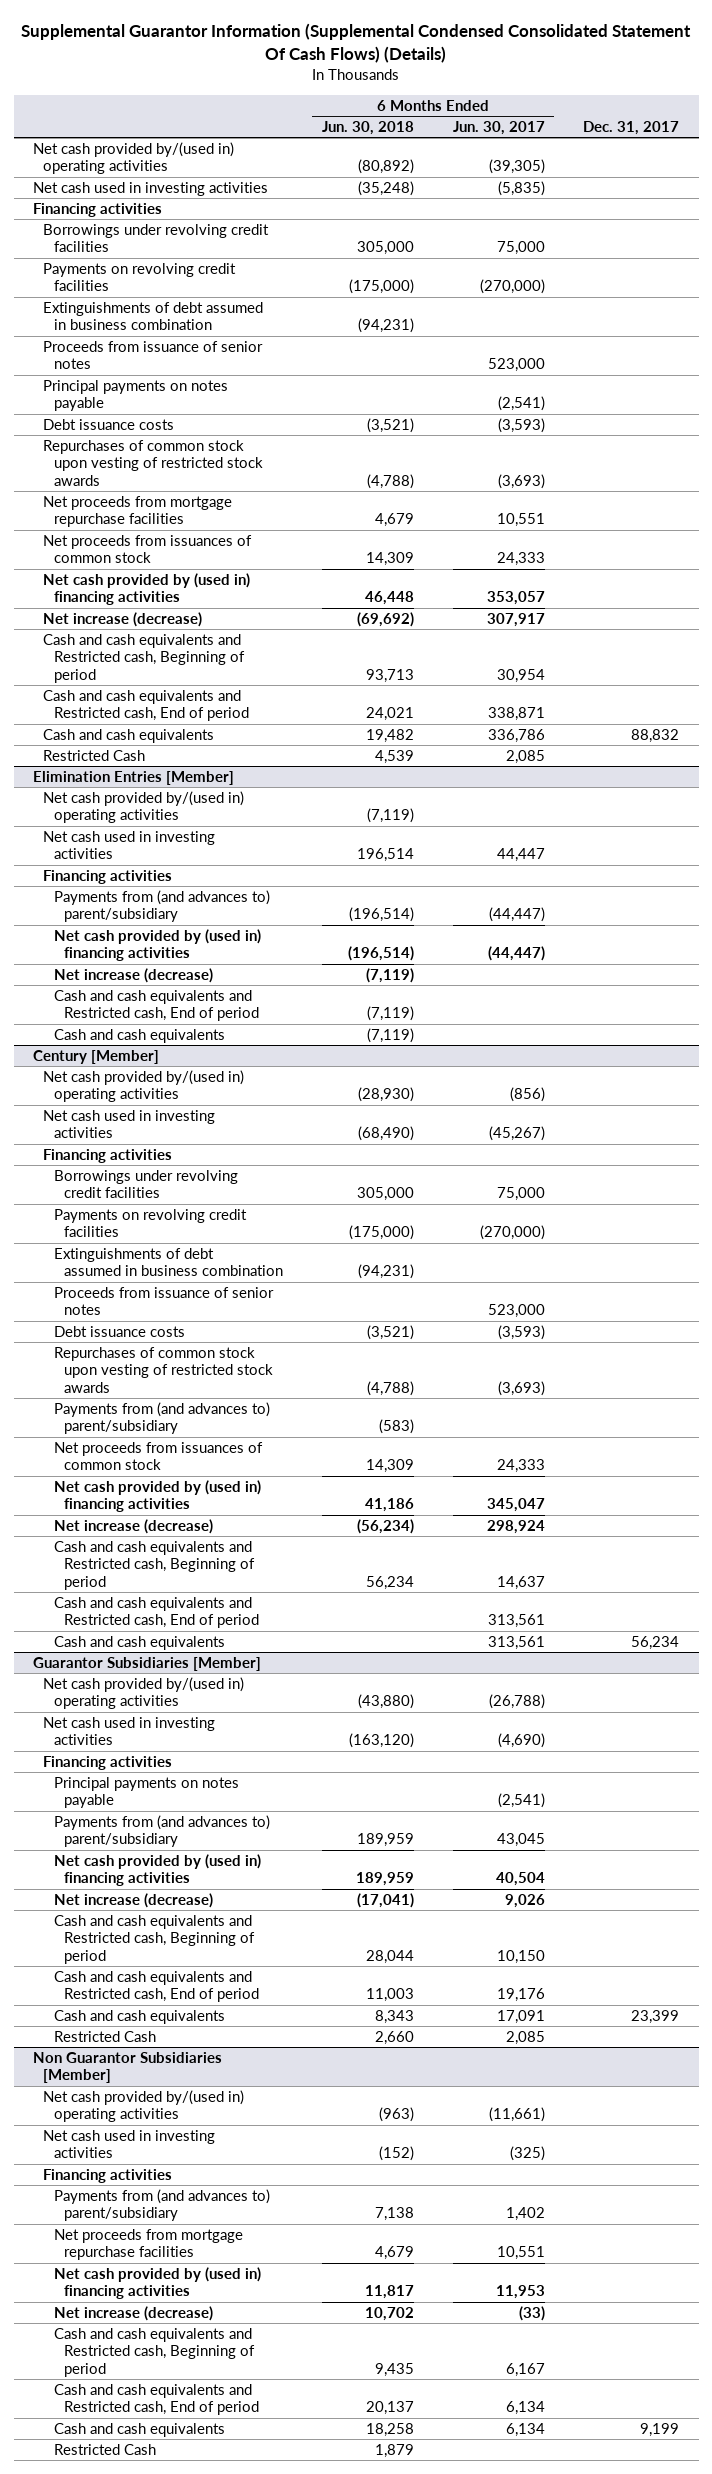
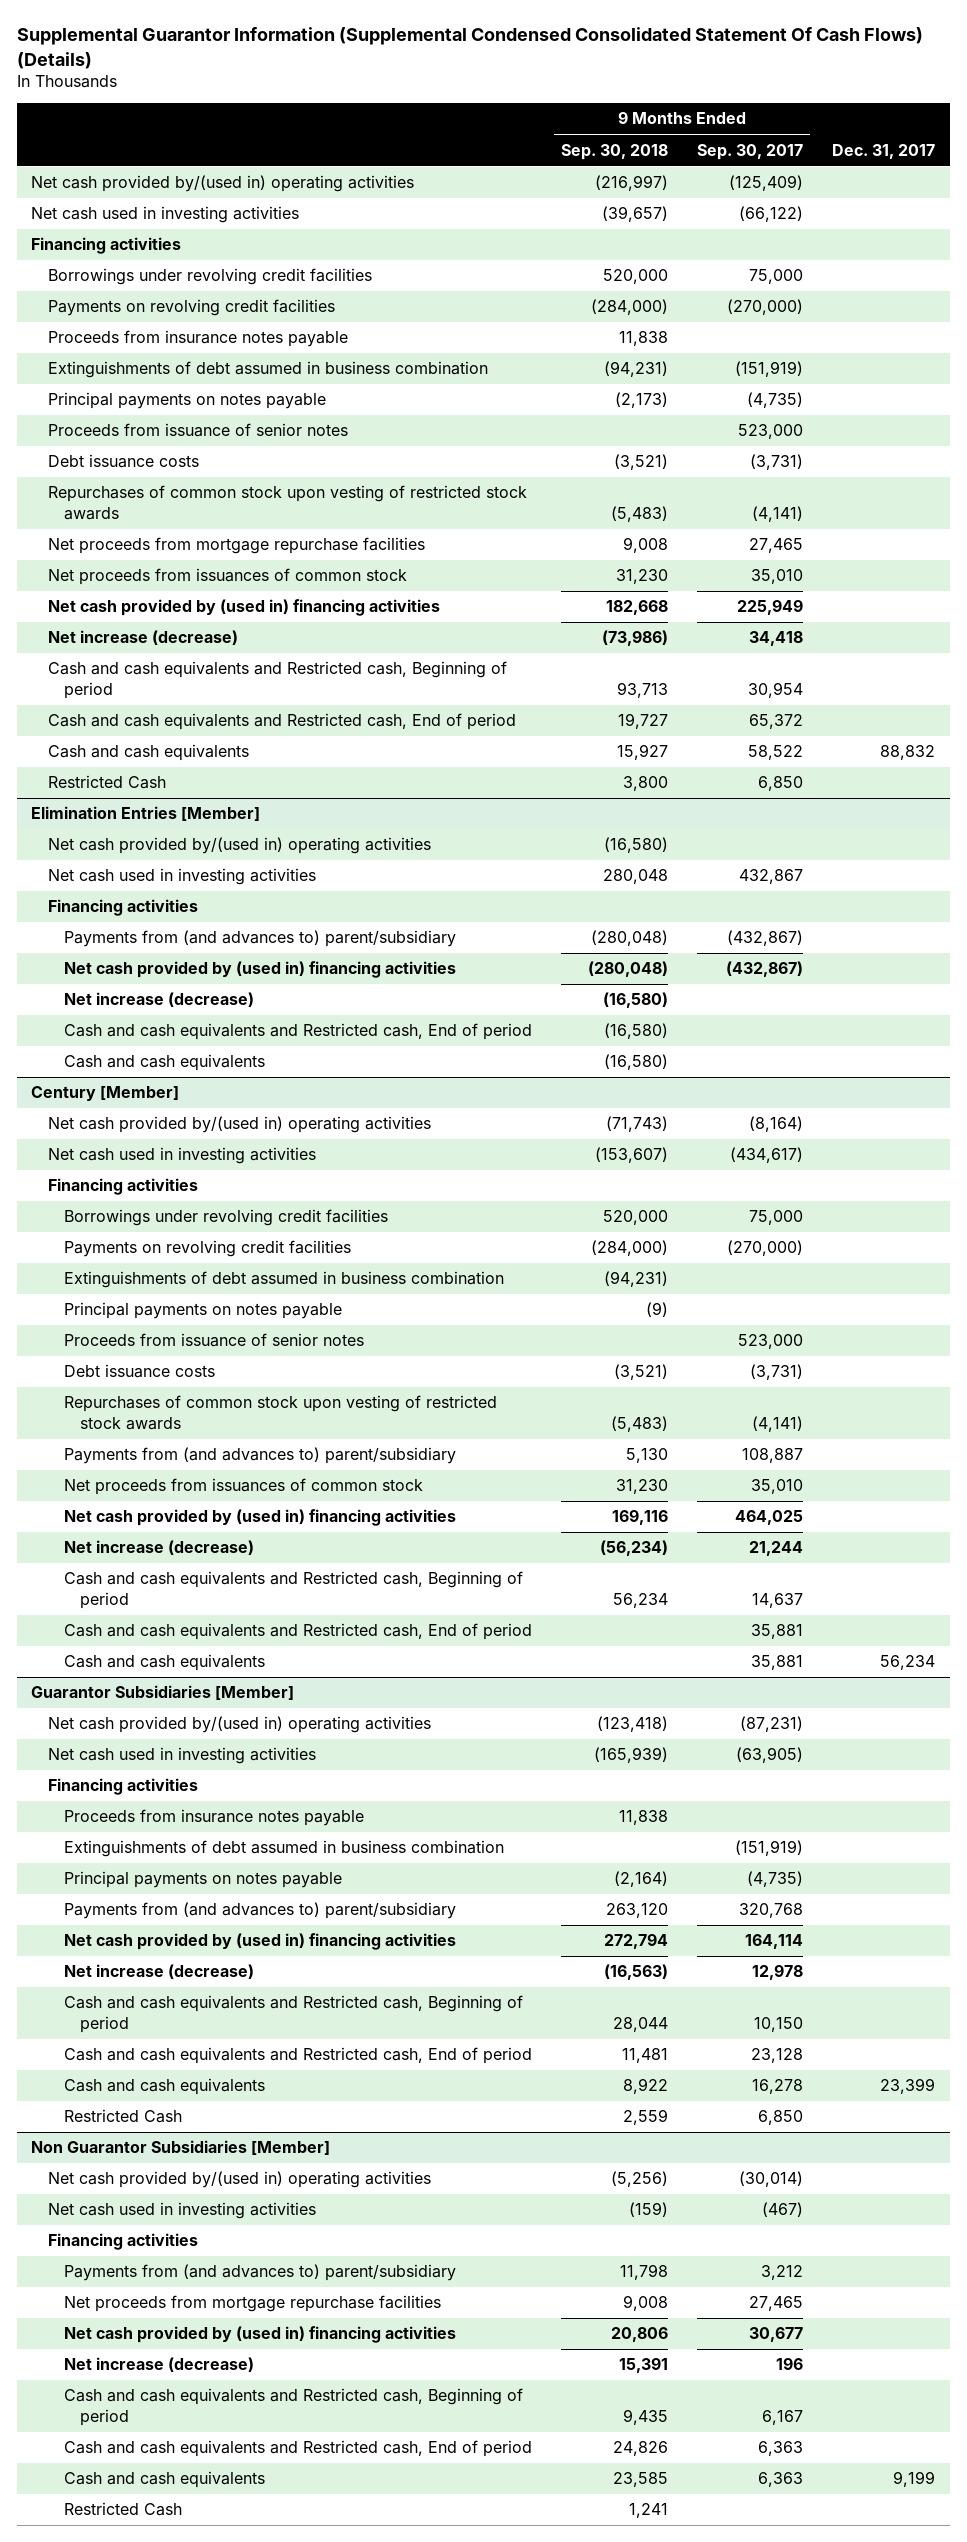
- | 6 Months Ended Jun. 30, 2018 | 6 Months Ended Jun. 30, 2017 | Dec. 31, 2017
+ | 9 Months Ended Sep. 30, 2018 | 9 Months Ended Sep. 30, 2017 | Dec. 31, 2017
+ Proceeds from insurance notes payable | 11,838 | |
moved down: Proceeds from issuance of senior notes | | 523,000 |
@ Century [Member]
+ Principal payments on notes payable | (9) | |
@ Guarantor Subsidiaries [Member]
+ Proceeds from insurance notes payable | 11,838 | |
+ Extinguishments of debt assumed in business combination | | (151,919) |

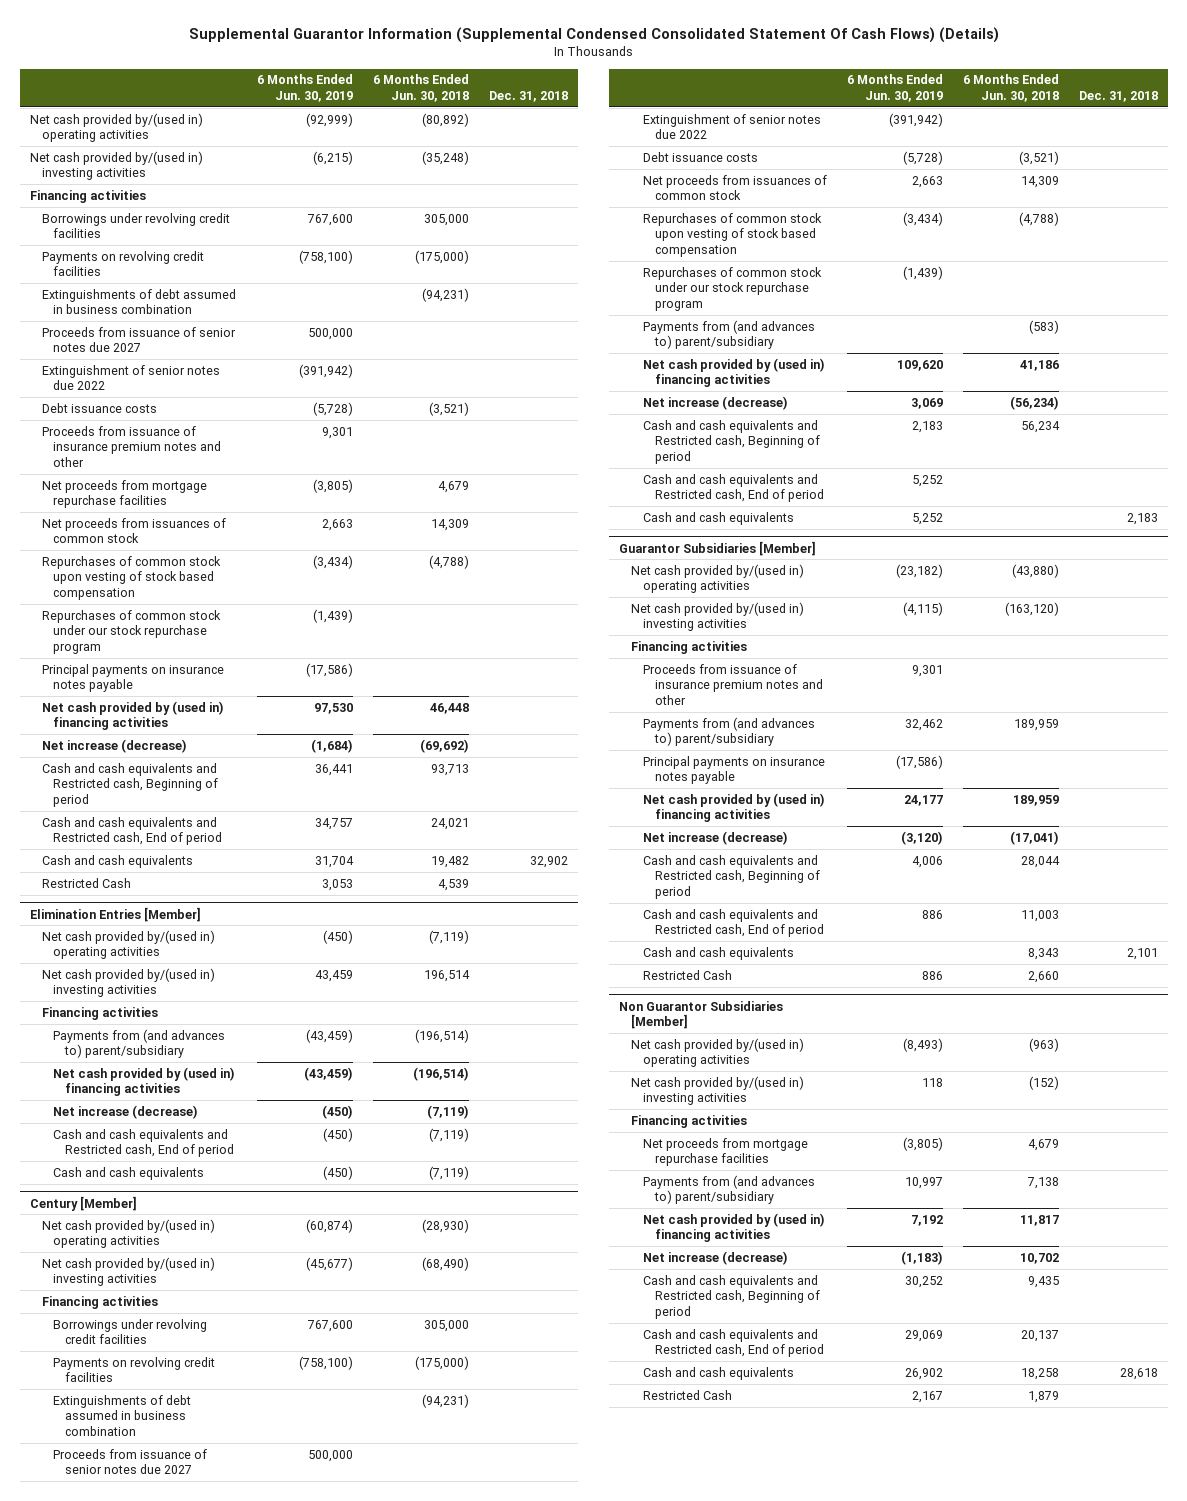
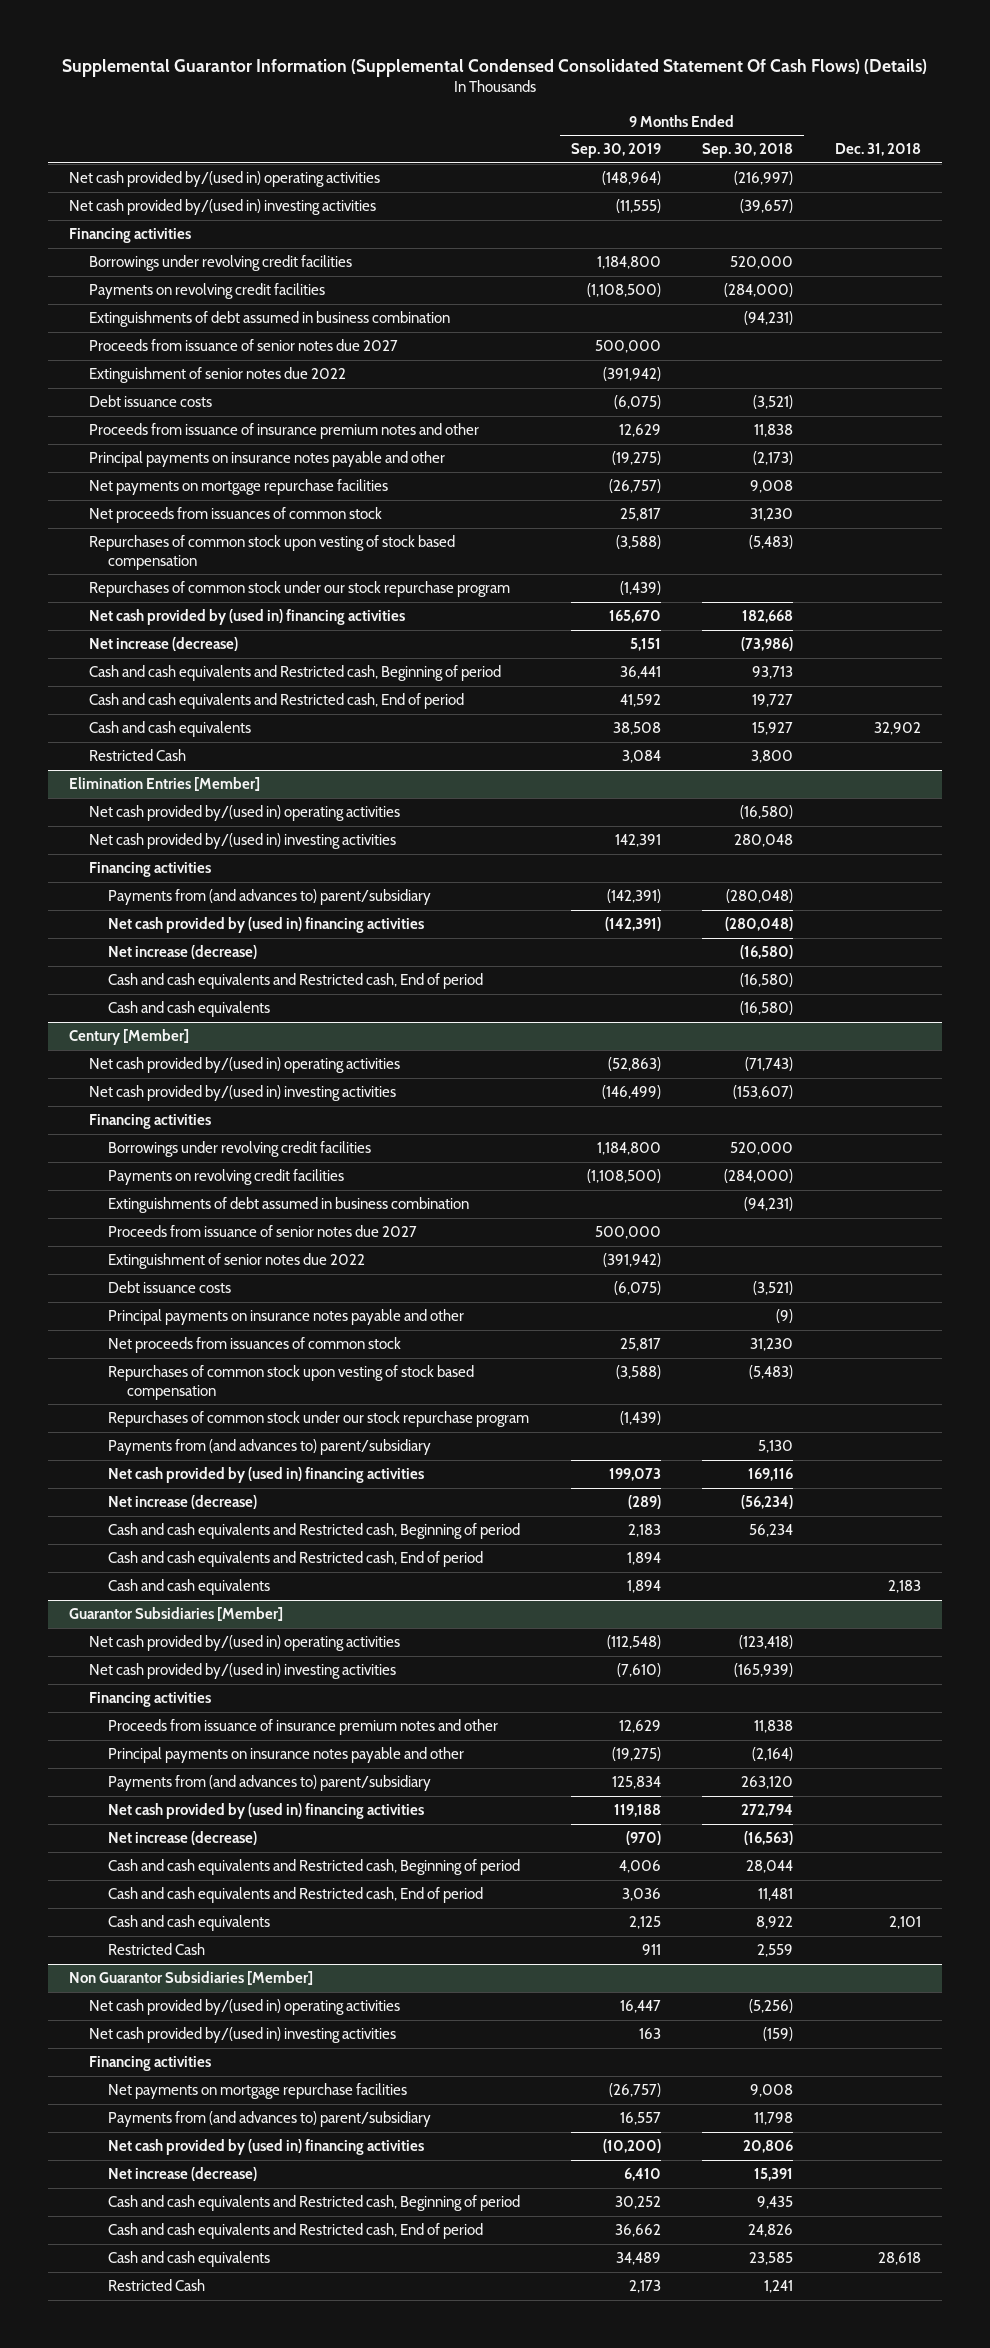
- | 6 Months Ended Jun. 30, 2019 | 6 Months Ended Jun. 30, 2018 | Dec. 31, 2018
+ | 9 Months Ended Sep. 30, 2019 | 9 Months Ended Sep. 30, 2018 | Dec. 31, 2018
- Net proceeds from mortgage repurchase facilities | (3,805) | 4,679 |
+ Principal payments on insurance notes payable and other | (19,275) | (2,173) |
+ Net payments on mortgage repurchase facilities | (26,757) | 9,008 |
- Principal payments on insurance notes payable | (17,586) | |
@ Century [Member]
+ Principal payments on insurance notes payable and other | | (9) |
@ Guarantor Subsidiaries [Member]
+ Principal payments on insurance notes payable and other | (19,275) | (2,164) |
- Principal payments on insurance notes payable | (17,586) | |
@ Non Guarantor Subsidiaries [Member]
- Net proceeds from mortgage repurchase facilities | (3,805) | 4,679 |
+ Net payments on mortgage repurchase facilities | (26,757) | 9,008 |

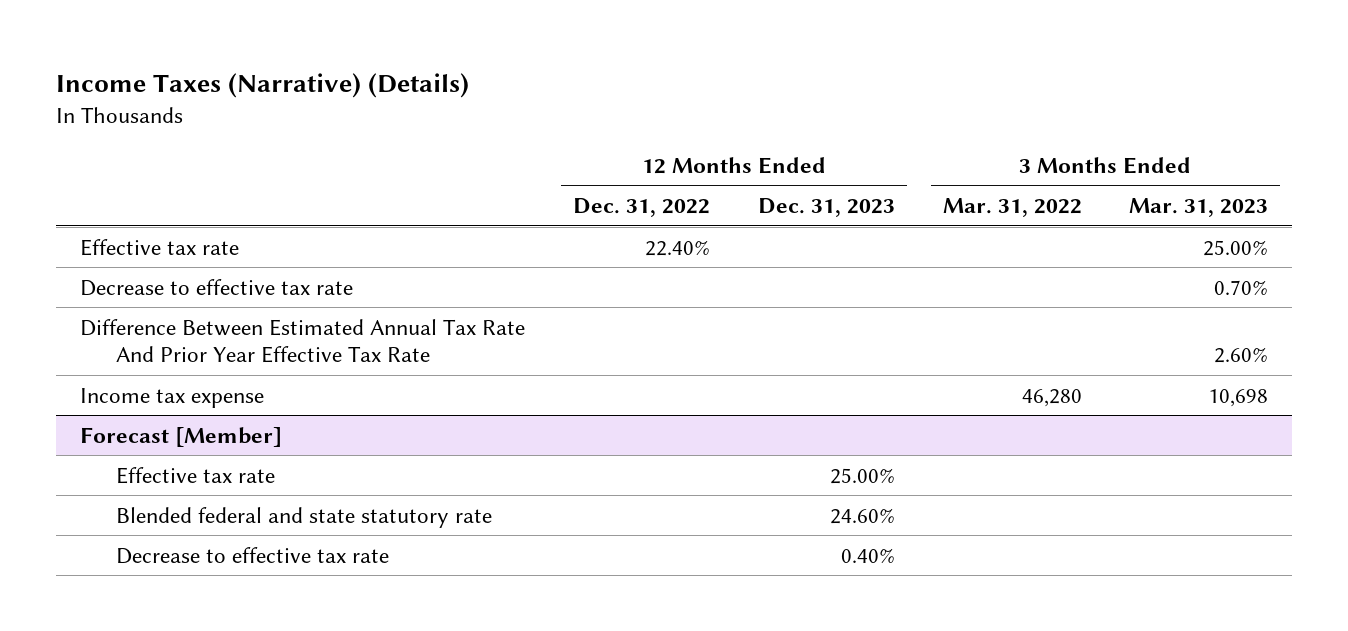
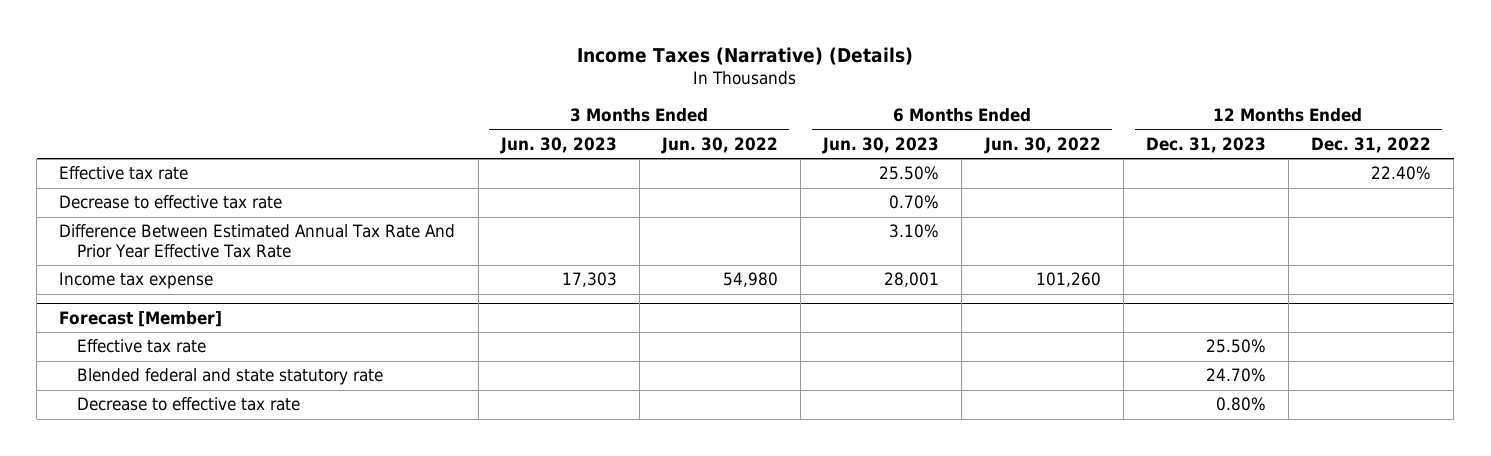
- | 12 Months Ended Dec. 31, 2022 | 12 Months Ended Dec. 31, 2023 | 3 Months Ended Mar. 31, 2022 | 3 Months Ended Mar. 31, 2023
+ | 3 Months Ended Jun. 30, 2023 | 3 Months Ended Jun. 30, 2022 | 6 Months Ended Jun. 30, 2023 | 6 Months Ended Jun. 30, 2022 | 12 Months Ended Dec. 31, 2023 | 12 Months Ended Dec. 31, 2022
@ Forecast [Member]
- Effective tax rate | | 25.00% | |
- Blended federal and state statutory rate | | 24.60% | |
- Decrease to effective tax rate | | 0.40% | |
+ Effective tax rate | | | | | 25.50% |
+ Blended federal and state statutory rate | | | | | 24.70% |
+ Decrease to effective tax rate | | | | | 0.80% |

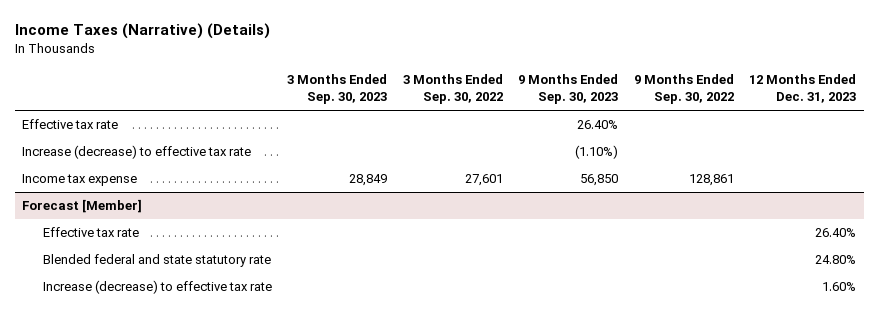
- | 3 Months Ended Jun. 30, 2023 | 3 Months Ended Jun. 30, 2022 | 6 Months Ended Jun. 30, 2023 | 6 Months Ended Jun. 30, 2022 | 12 Months Ended Dec. 31, 2023 | 12 Months Ended Dec. 31, 2022
+ | 3 Months Ended Sep. 30, 2023 | 3 Months Ended Sep. 30, 2022 | 9 Months Ended Sep. 30, 2023 | 9 Months Ended Sep. 30, 2022 | 12 Months Ended Dec. 31, 2023
- Decrease to effective tax rate | | | 0.70% | | |
- Difference Between Estimated Annual Tax Rate And Prior Year Effective Tax Rate | | | 3.10% | | |
+ Increase (decrease) to effective tax rate | | | (1.10%) | |
@ Forecast [Member]
- Effective tax rate | | | | | 25.50% |
- Blended federal and state statutory rate | | | | | 24.70% |
- Decrease to effective tax rate | | | | | 0.80% |
+ Effective tax rate | | | | | 26.40%
+ Blended federal and state statutory rate | | | | | 24.80%
+ Increase (decrease) to effective tax rate | | | | | 1.60%

